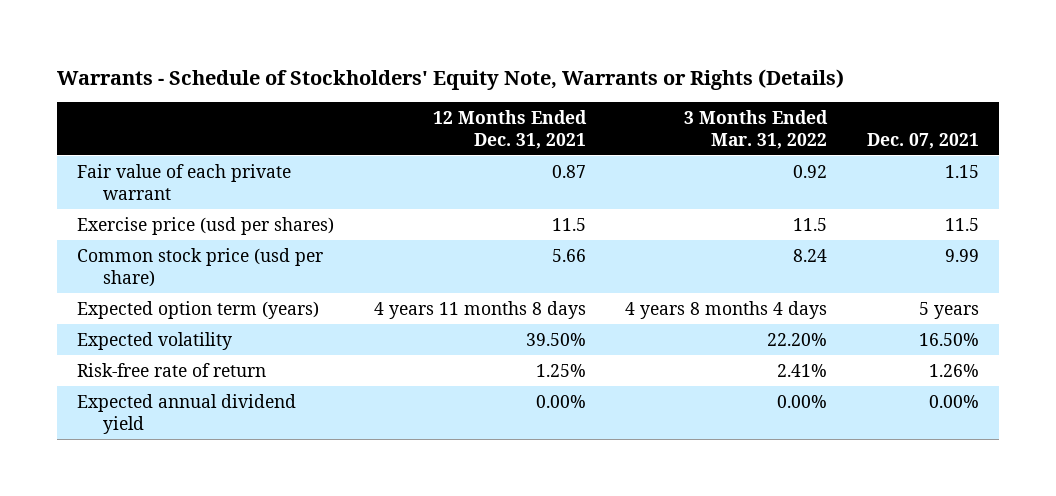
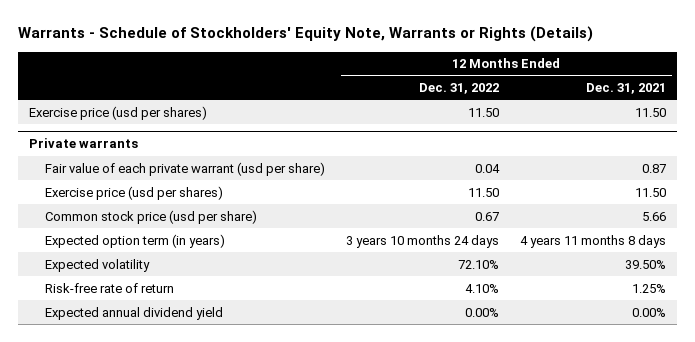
- | 12 Months Ended Dec. 31, 2021 | 3 Months Ended Mar. 31, 2022 | Dec. 07, 2021
+ | 12 Months Ended Dec. 31, 2022 | 12 Months Ended Dec. 31, 2021
- Fair value of each private warrant | 0.87 | 0.92 | 1.15
- Exercise price (usd per shares) | 11.5 | 11.5 | 11.5
+ Exercise price (usd per shares) | 11.50 | 11.50
+ Private warrants
+ Fair value of each private warrant (usd per share) | 0.04 | 0.87
+ Exercise price (usd per shares) | 11.50 | 11.50
- Expected option term (years) | 4 years 11 months 8 days | 4 years 8 months 4 days | 5 years
+ Expected option term (in years) | 3 years 10 months 24 days | 4 years 11 months 8 days

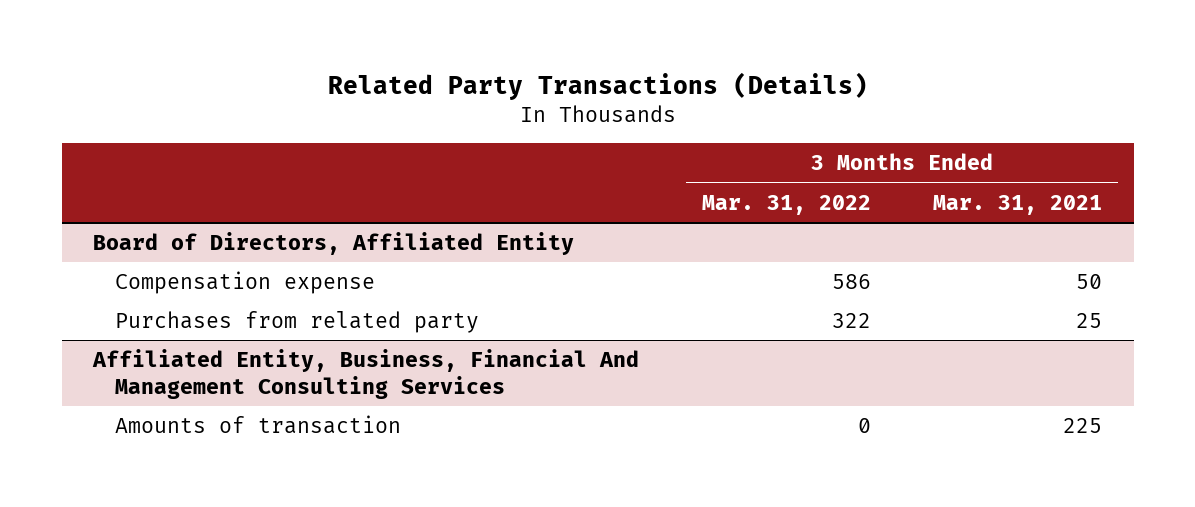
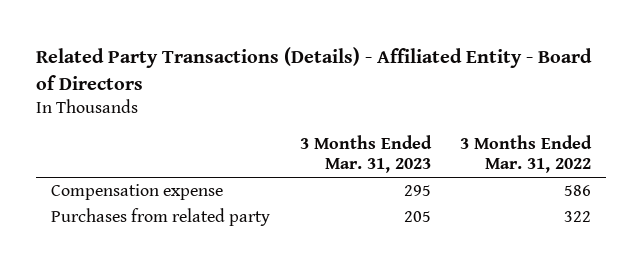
- Related Party Transactions (Details)
+ Related Party Transactions (Details) - Affiliated Entity - Board of Directors
- | 3 Months Ended Mar. 31, 2022 | 3 Months Ended Mar. 31, 2021
+ | 3 Months Ended Mar. 31, 2023 | 3 Months Ended Mar. 31, 2022
- Board of Directors, Affiliated Entity
- Affiliated Entity, Business, Financial And Management Consulting Services
- Amounts of transaction | 0 | 225

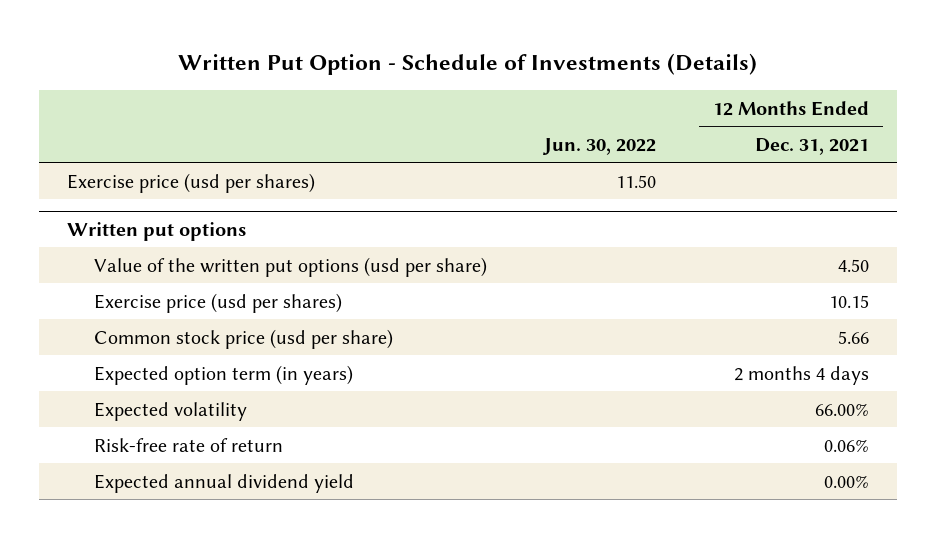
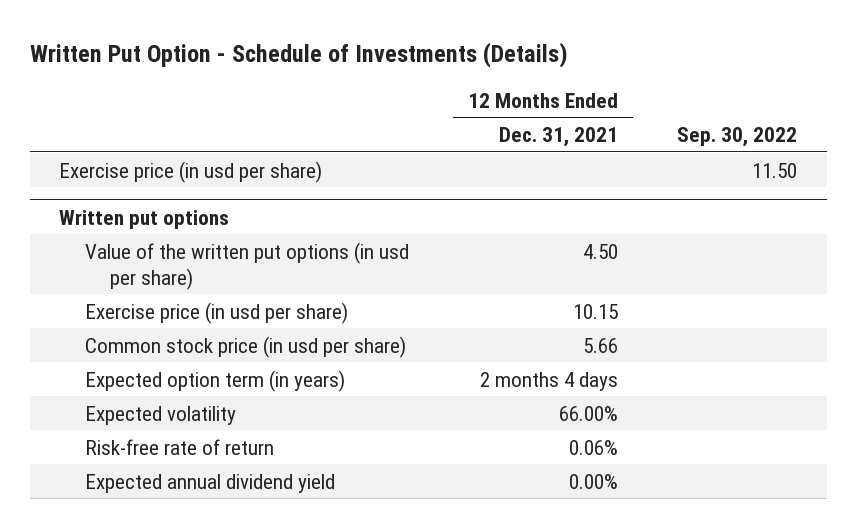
- | Jun. 30, 2022 | 12 Months Ended Dec. 31, 2021
+ | 12 Months Ended Dec. 31, 2021 | Sep. 30, 2022
- Exercise price (usd per shares) | 11.50 |
+ Exercise price (in usd per share) | | 11.50
@ Written put options
- Value of the written put options (usd per share) | | 4.50
- Exercise price (usd per shares) | | 10.15
- Common stock price (usd per share) | | 5.66
+ Value of the written put options (in usd per share) | 4.50 |
+ Exercise price (in usd per share) | 10.15 |
+ Common stock price (in usd per share) | 5.66 |

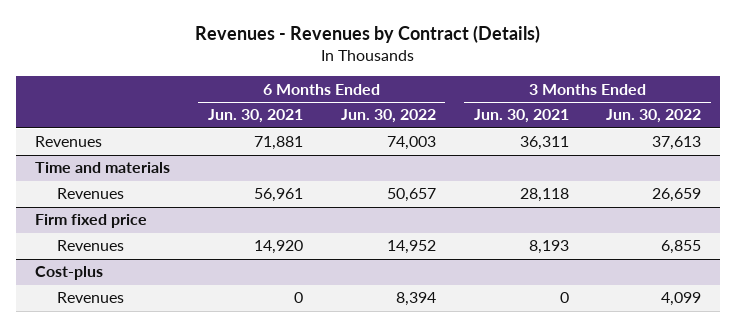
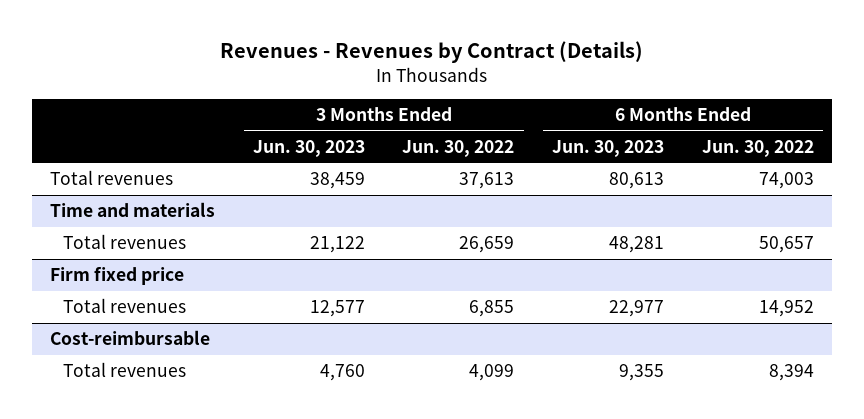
- | 6 Months Ended Jun. 30, 2021 | 6 Months Ended Jun. 30, 2022 | 3 Months Ended Jun. 30, 2021 | 3 Months Ended Jun. 30, 2022
+ | 3 Months Ended Jun. 30, 2023 | 3 Months Ended Jun. 30, 2022 | 6 Months Ended Jun. 30, 2023 | 6 Months Ended Jun. 30, 2022
- Revenues | 71,881 | 74,003 | 36,311 | 37,613
+ Total revenues | 38,459 | 37,613 | 80,613 | 74,003
@ Time and materials
- Revenues | 56,961 | 50,657 | 28,118 | 26,659
+ Total revenues | 21,122 | 26,659 | 48,281 | 50,657
@ Firm fixed price
- Revenues | 14,920 | 14,952 | 8,193 | 6,855
- Cost-plus
- Revenues | 0 | 8,394 | 0 | 4,099
@ Firm fixed price
+ Total revenues | 12,577 | 6,855 | 22,977 | 14,952
+ Cost-reimbursable
+ Total revenues | 4,760 | 4,099 | 9,355 | 8,394

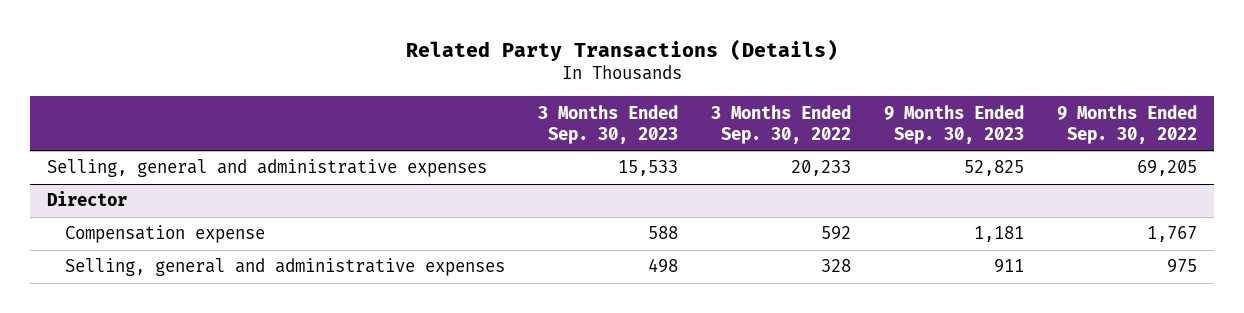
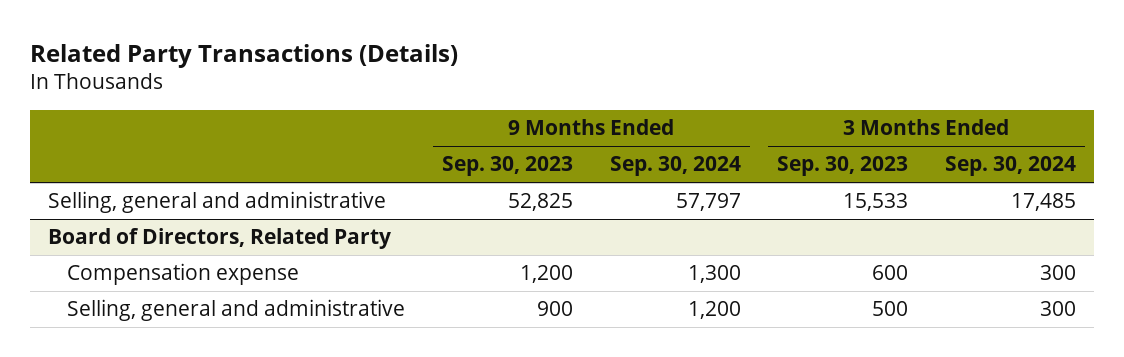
- | 3 Months Ended Sep. 30, 2023 | 3 Months Ended Sep. 30, 2022 | 9 Months Ended Sep. 30, 2023 | 9 Months Ended Sep. 30, 2022
+ | 9 Months Ended Sep. 30, 2023 | 9 Months Ended Sep. 30, 2024 | 3 Months Ended Sep. 30, 2023 | 3 Months Ended Sep. 30, 2024
- Selling, general and administrative expenses | 15,533 | 20,233 | 52,825 | 69,205
- Director
- Compensation expense | 588 | 592 | 1,181 | 1,767
- Selling, general and administrative expenses | 498 | 328 | 911 | 975
+ Selling, general and administrative | 52,825 | 57,797 | 15,533 | 17,485
+ Board of Directors, Related Party
+ Compensation expense | 1,200 | 1,300 | 600 | 300
+ Selling, general and administrative | 900 | 1,200 | 500 | 300

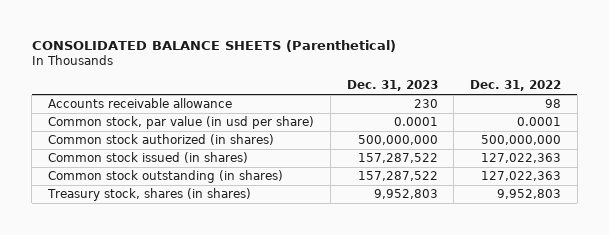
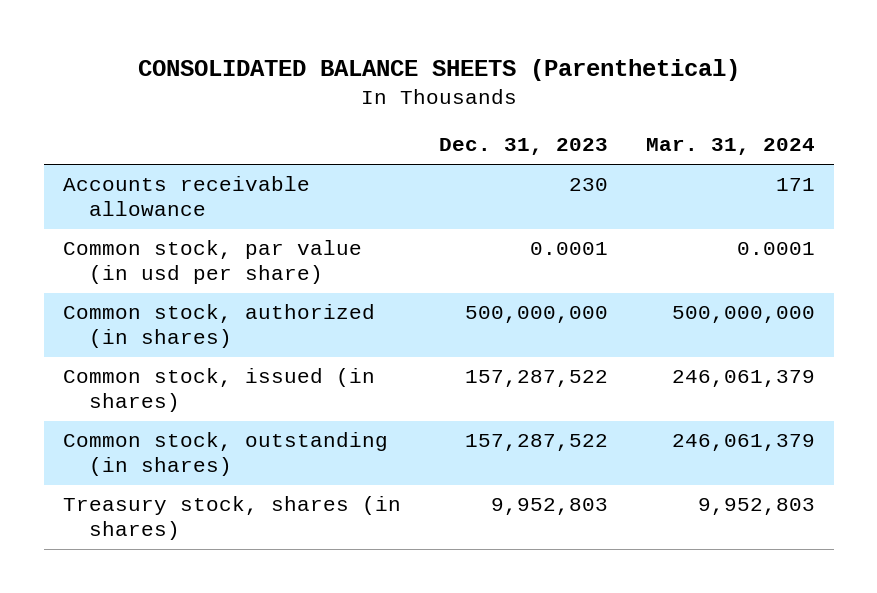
- | Dec. 31, 2023 | Dec. 31, 2022
+ | Dec. 31, 2023 | Mar. 31, 2024
- Common stock authorized (in shares) | 500,000,000 | 500,000,000
- Common stock issued (in shares) | 157,287,522 | 127,022,363
- Common stock outstanding (in shares) | 157,287,522 | 127,022,363
+ Common stock, authorized (in shares) | 500,000,000 | 500,000,000
+ Common stock, issued (in shares) | 157,287,522 | 246,061,379
+ Common stock, outstanding (in shares) | 157,287,522 | 246,061,379

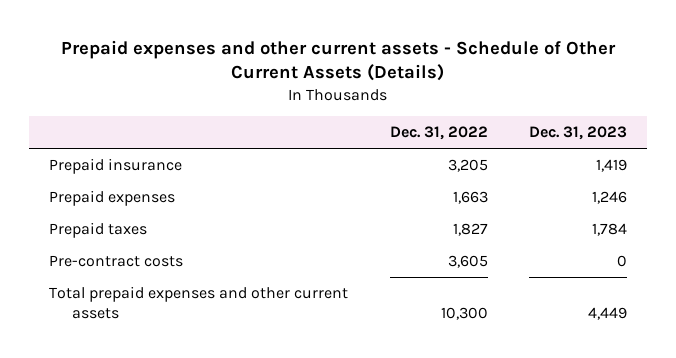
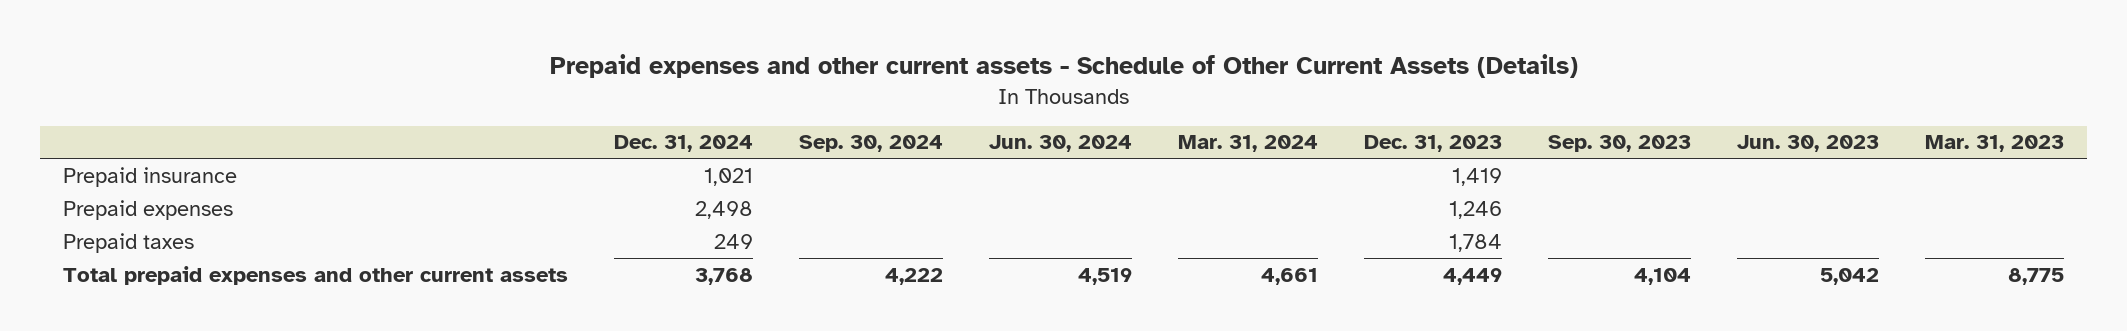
- | Dec. 31, 2022 | Dec. 31, 2023
+ | Dec. 31, 2024 | Sep. 30, 2024 | Jun. 30, 2024 | Mar. 31, 2024 | Dec. 31, 2023 | Sep. 30, 2023 | Jun. 30, 2023 | Mar. 31, 2023
- Pre-contract costs | 3,605 | 0

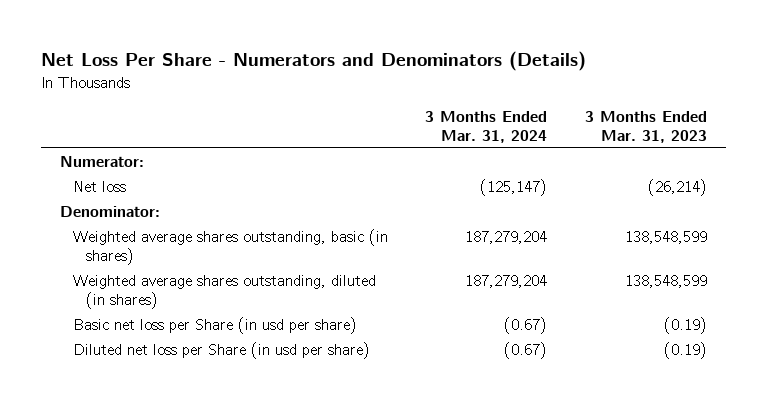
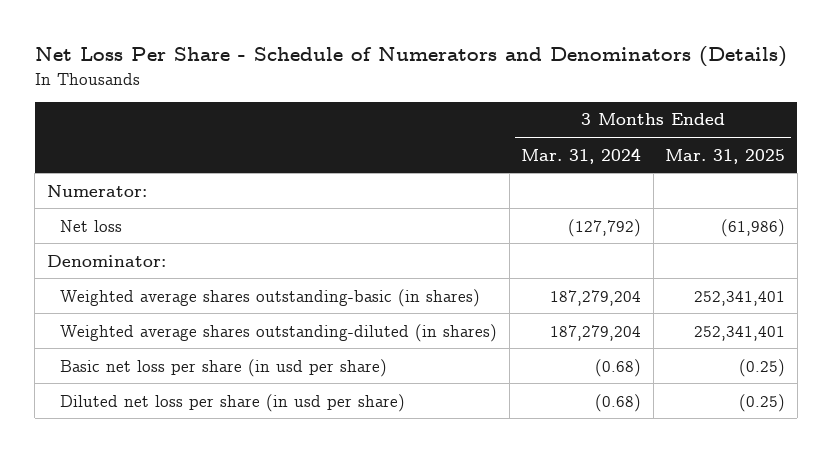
- Net Loss Per Share - Numerators and Denominators (Details)
+ Net Loss Per Share - Schedule of Numerators and Denominators (Details)
- | 3 Months Ended Mar. 31, 2024 | 3 Months Ended Mar. 31, 2023
+ | 3 Months Ended Mar. 31, 2024 | 3 Months Ended Mar. 31, 2025
- Net loss | (125,147) | (26,214)
+ Net loss | (127,792) | (61,986)
- Weighted average shares outstanding, basic (in shares) | 187,279,204 | 138,548,599
- Weighted average shares outstanding, diluted (in shares) | 187,279,204 | 138,548,599
- Basic net loss per Share (in usd per share) | (0.67) | (0.19)
- Diluted net loss per Share (in usd per share) | (0.67) | (0.19)
+ Weighted average shares outstanding-basic (in shares) | 187,279,204 | 252,341,401
+ Weighted average shares outstanding-diluted (in shares) | 187,279,204 | 252,341,401
+ Basic net loss per share (in usd per share) | (0.68) | (0.25)
+ Diluted net loss per share (in usd per share) | (0.68) | (0.25)

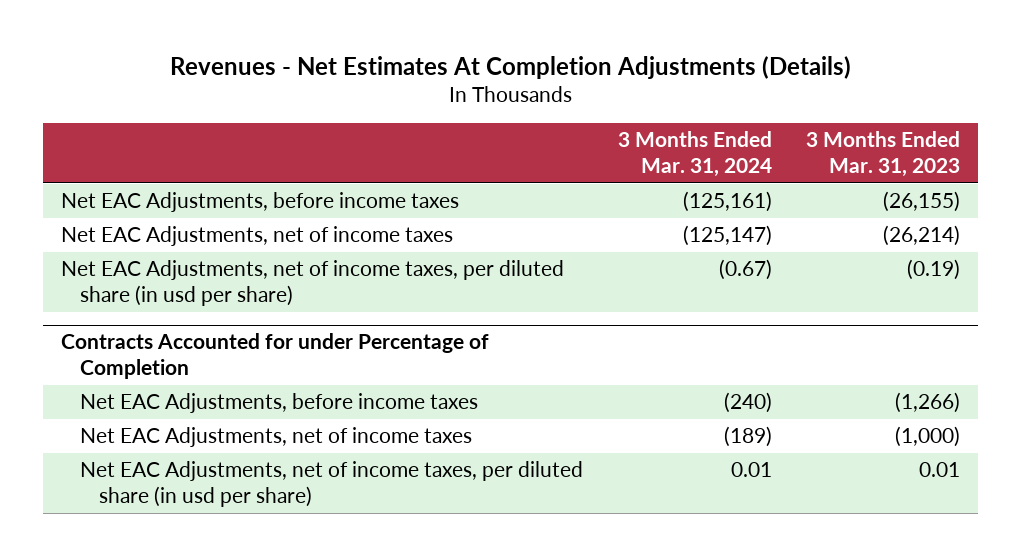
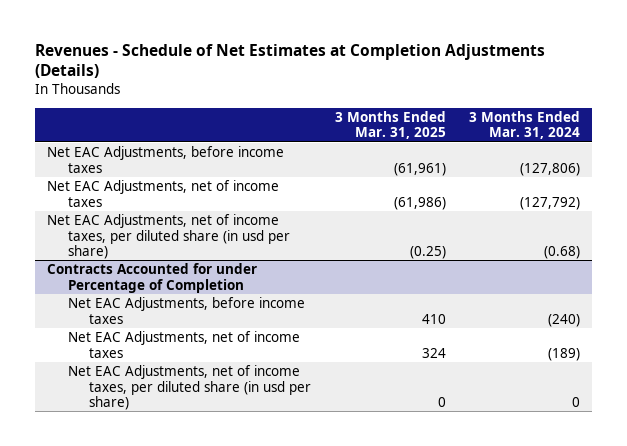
- Revenues - Net Estimates At Completion Adjustments (Details)
+ Revenues - Schedule of Net Estimates at Completion Adjustments (Details)
- | 3 Months Ended Mar. 31, 2024 | 3 Months Ended Mar. 31, 2023
+ | 3 Months Ended Mar. 31, 2025 | 3 Months Ended Mar. 31, 2024
- Net EAC Adjustments, before income taxes | (125,161) | (26,155)
- Net EAC Adjustments, net of income taxes | (125,147) | (26,214)
- Net EAC Adjustments, net of income taxes, per diluted share (in usd per share) | (0.67) | (0.19)
+ Net EAC Adjustments, before income taxes | (61,961) | (127,806)
+ Net EAC Adjustments, net of income taxes | (61,986) | (127,792)
+ Net EAC Adjustments, net of income taxes, per diluted share (in usd per share) | (0.25) | (0.68)
@ Contracts Accounted for under Percentage of Completion
- Net EAC Adjustments, net of income taxes, per diluted share (in usd per share) | 0.01 | 0.01
+ Net EAC Adjustments, net of income taxes, per diluted share (in usd per share) | 0 | 0

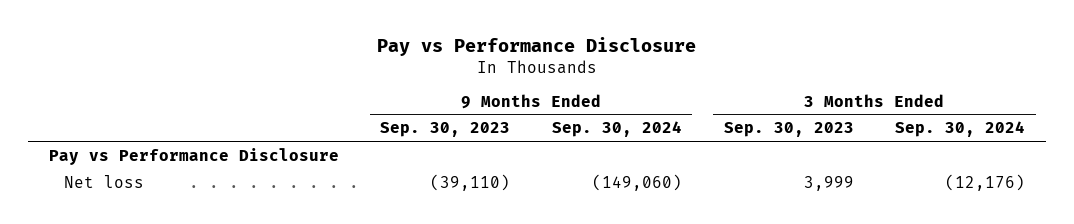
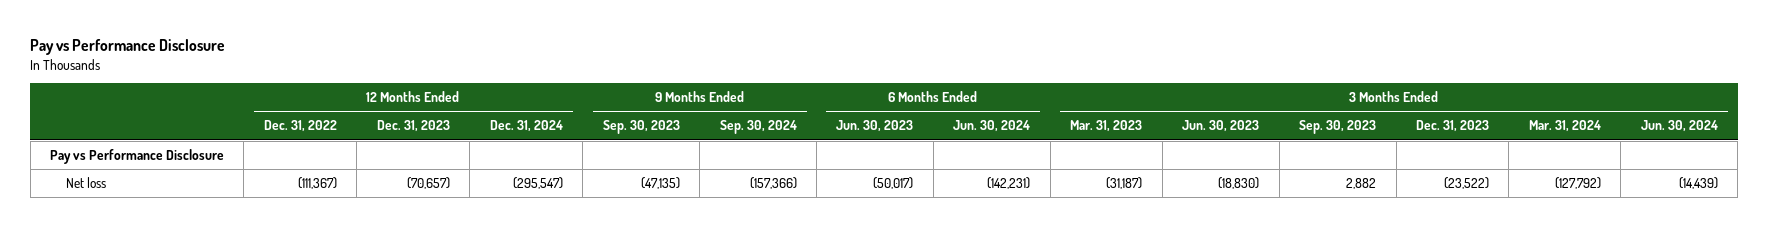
- | 9 Months Ended Sep. 30, 2023 | 9 Months Ended Sep. 30, 2024 | 3 Months Ended Sep. 30, 2023 | 3 Months Ended Sep. 30, 2024
+ | 12 Months Ended Dec. 31, 2022 | 12 Months Ended Dec. 31, 2023 | 12 Months Ended Dec. 31, 2024 | 9 Months Ended Sep. 30, 2023 | 9 Months Ended Sep. 30, 2024 | 6 Months Ended Jun. 30, 2023 | 6 Months Ended Jun. 30, 2024 | 3 Months Ended Mar. 31, 2023 | 3 Months Ended Jun. 30, 2023 | 3 Months Ended Sep. 30, 2023 | 3 Months Ended Dec. 31, 2023 | 3 Months Ended Mar. 31, 2024 | 3 Months Ended Jun. 30, 2024
- Net loss | (39,110) | (149,060) | 3,999 | (12,176)
+ Net loss | (111,367) | (70,657) | (295,547) | (47,135) | (157,366) | (50,017) | (142,231) | (31,187) | (18,830) | 2,882 | (23,522) | (127,792) | (14,439)

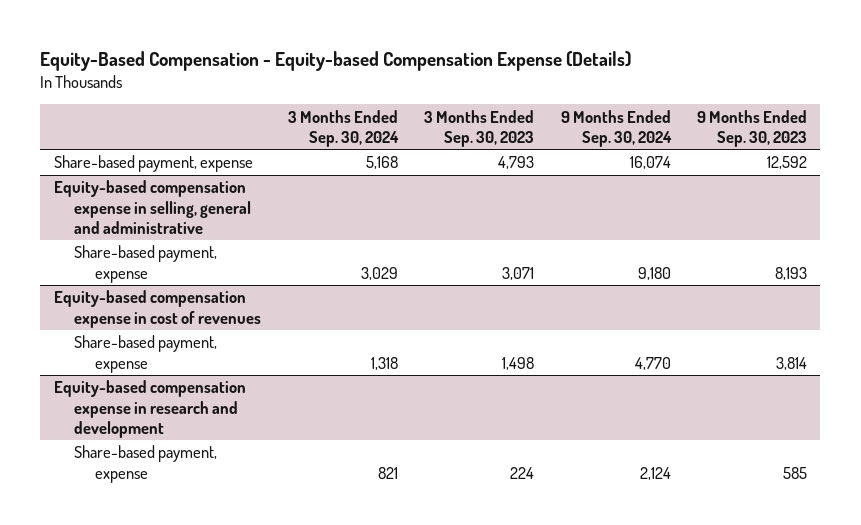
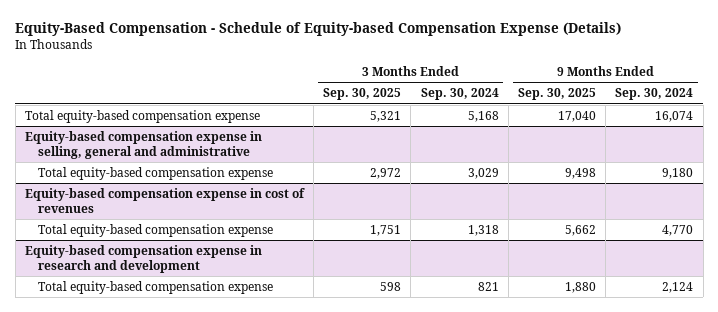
- Equity-Based Compensation - Equity-based Compensation Expense (Details)
+ Equity-Based Compensation - Schedule of Equity-based Compensation Expense (Details)
- | 3 Months Ended Sep. 30, 2024 | 3 Months Ended Sep. 30, 2023 | 9 Months Ended Sep. 30, 2024 | 9 Months Ended Sep. 30, 2023
+ | 3 Months Ended Sep. 30, 2025 | 3 Months Ended Sep. 30, 2024 | 9 Months Ended Sep. 30, 2025 | 9 Months Ended Sep. 30, 2024
- Share-based payment, expense | 5,168 | 4,793 | 16,074 | 12,592
+ Total equity-based compensation expense | 5,321 | 5,168 | 17,040 | 16,074
@ Equity-based compensation expense in selling, general and administrative
- Share-based payment, expense | 3,029 | 3,071 | 9,180 | 8,193
+ Total equity-based compensation expense | 2,972 | 3,029 | 9,498 | 9,180
@ Equity-based compensation expense in cost of revenues
- Share-based payment, expense | 1,318 | 1,498 | 4,770 | 3,814
+ Total equity-based compensation expense | 1,751 | 1,318 | 5,662 | 4,770
@ Equity-based compensation expense in research and development
- Share-based payment, expense | 821 | 224 | 2,124 | 585
+ Total equity-based compensation expense | 598 | 821 | 1,880 | 2,124

